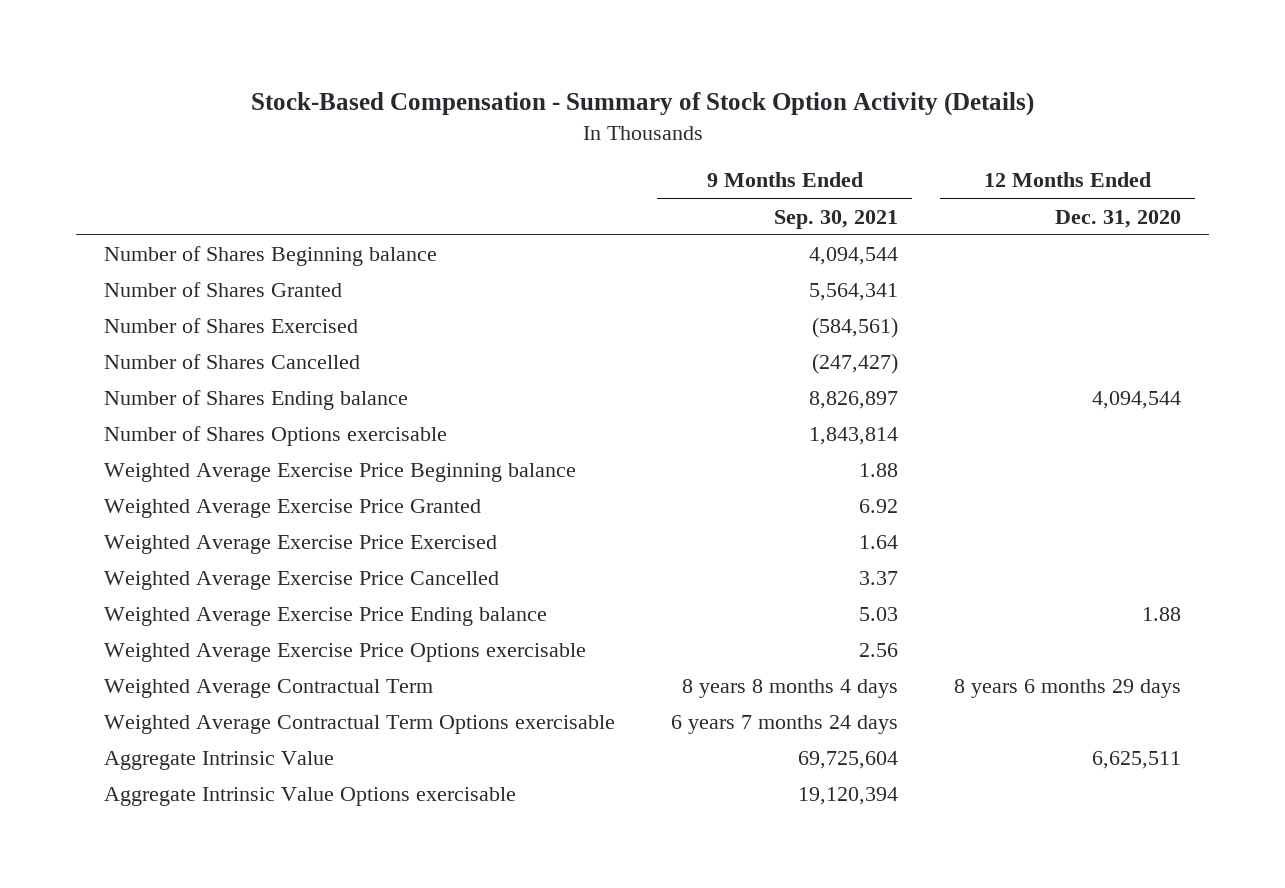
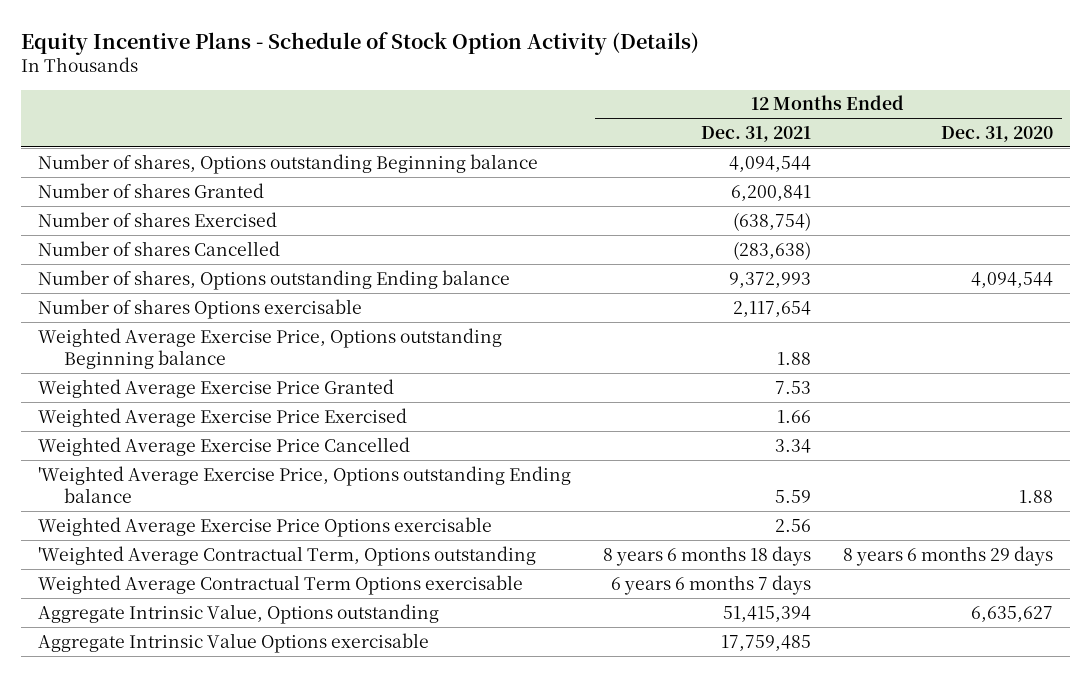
- Stock-Based Compensation - Summary of Stock Option Activity (Details)
+ Equity Incentive Plans - Schedule of Stock Option Activity (Details)
- | 9 Months Ended Sep. 30, 2021 | 12 Months Ended Dec. 31, 2020
+ | 12 Months Ended Dec. 31, 2021 | 12 Months Ended Dec. 31, 2020
- Number of Shares Beginning balance | 4,094,544 |
- Number of Shares Granted | 5,564,341 |
- Number of Shares Exercised | (584,561) |
- Number of Shares Cancelled | (247,427) |
- Number of Shares Ending balance | 8,826,897 | 4,094,544
- Number of Shares Options exercisable | 1,843,814 |
- Weighted Average Exercise Price Beginning balance | 1.88 |
+ Number of shares, Options outstanding Beginning balance | 4,094,544 |
+ Number of shares Granted | 6,200,841 |
+ Number of shares Exercised | (638,754) |
+ Number of shares Cancelled | (283,638) |
+ Number of shares, Options outstanding Ending balance | 9,372,993 | 4,094,544
+ Number of shares Options exercisable | 2,117,654 |
+ Weighted Average Exercise Price, Options outstanding Beginning balance | 1.88 |
- Weighted Average Exercise Price Ending balance | 5.03 | 1.88
+ 'Weighted Average Exercise Price, Options outstanding Ending balance | 5.59 | 1.88
- Weighted Average Contractual Term | 8 years 8 months 4 days | 8 years 6 months 29 days
+ 'Weighted Average Contractual Term, Options outstanding | 8 years 6 months 18 days | 8 years 6 months 29 days
- Aggregate Intrinsic Value | 69,725,604 | 6,625,511
+ Aggregate Intrinsic Value, Options outstanding | 51,415,394 | 6,635,627

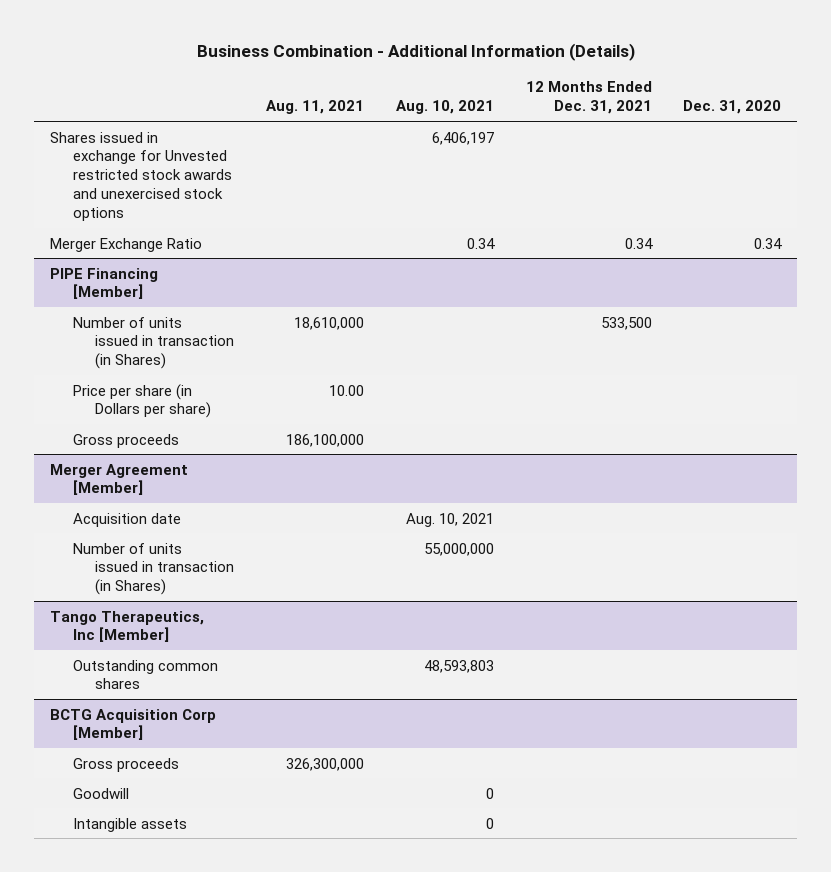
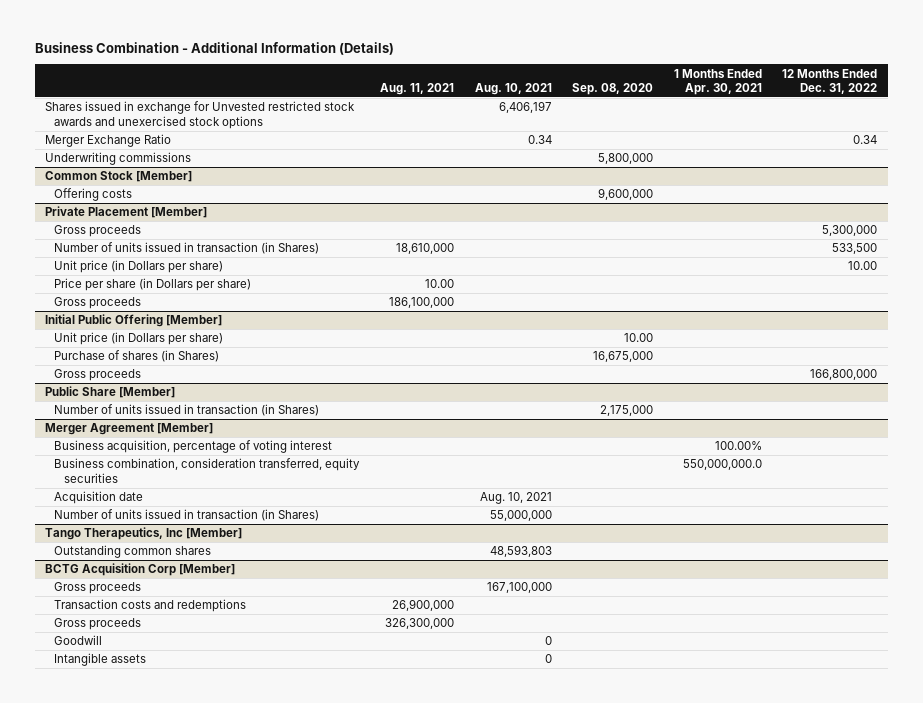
- | Aug. 11, 2021 | Aug. 10, 2021 | 12 Months Ended Dec. 31, 2021 | Dec. 31, 2020
+ | Aug. 11, 2021 | Aug. 10, 2021 | Sep. 08, 2020 | 1 Months Ended Apr. 30, 2021 | 12 Months Ended Dec. 31, 2022
- PIPE Financing [Member]
+ Underwriting commissions | | | 5,800,000 | |
+ Common Stock [Member]
+ Offering costs | | | 9,600,000 | |
+ Private Placement [Member]
+ Gross proceeds | | | | | 5,300,000
+ Unit price (in Dollars per share) | | | | | 10.00
+ Initial Public Offering [Member]
+ Unit price (in Dollars per share) | | | 10.00 | |
+ Purchase of shares (in Shares) | | | 16,675,000 | |
+ Gross proceeds | | | | | 166,800,000
+ Public Share [Member]
+ Number of units issued in transaction (in Shares) | | | 2,175,000 | |
@ Merger Agreement [Member]
+ Business acquisition, percentage of voting interest | | | | 100.00% |
+ Business combination, consideration transferred, equity securities | | | | 550,000,000.0 |
@ BCTG Acquisition Corp [Member]
+ Gross proceeds | | 167,100,000 | | |
+ Transaction costs and redemptions | 26,900,000 | | | |

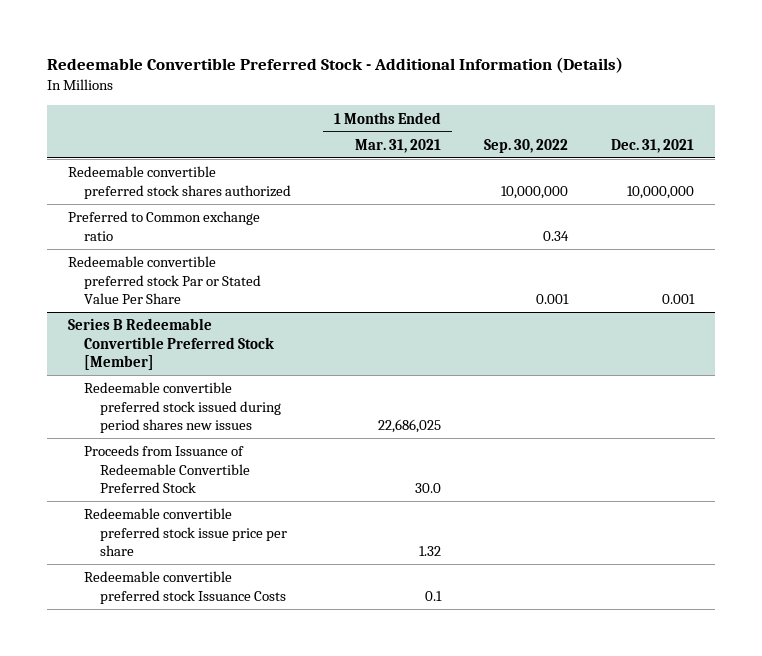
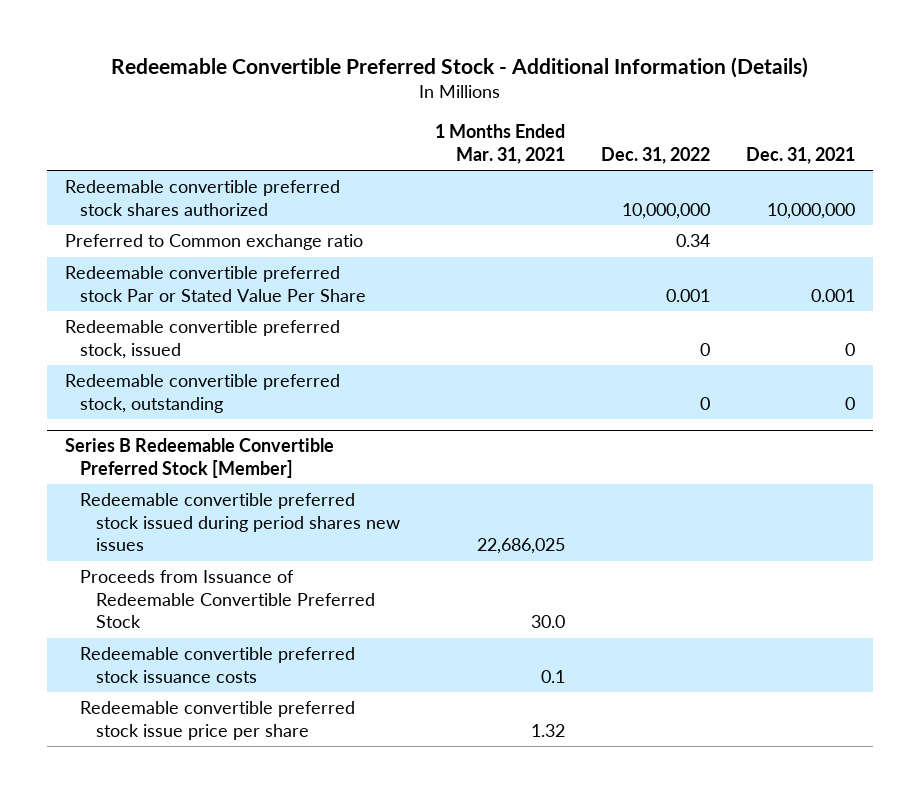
- | 1 Months Ended Mar. 31, 2021 | Sep. 30, 2022 | Dec. 31, 2021
+ | 1 Months Ended Mar. 31, 2021 | Dec. 31, 2022 | Dec. 31, 2021
+ Redeemable convertible preferred stock, issued | | 0 | 0
+ Redeemable convertible preferred stock, outstanding | | 0 | 0
@ Series B Redeemable Convertible Preferred Stock [Member]
+ Redeemable convertible preferred stock issuance costs | 0.1 | |
- Redeemable convertible preferred stock Issuance Costs | 0.1 | |

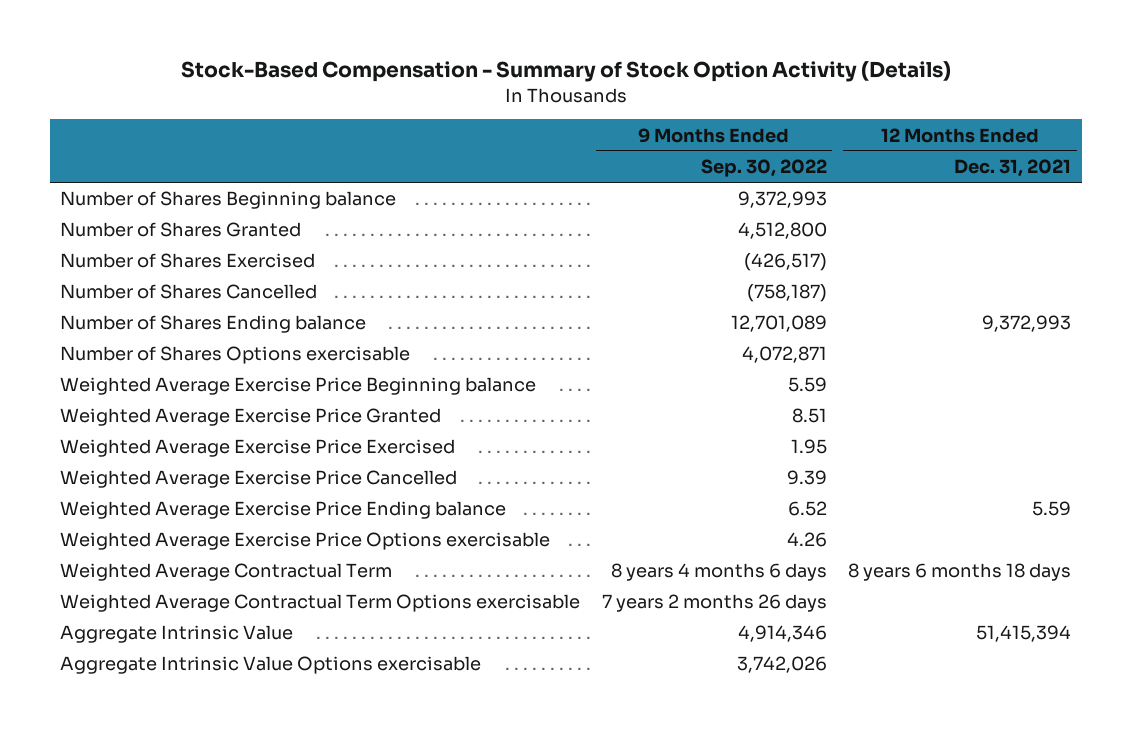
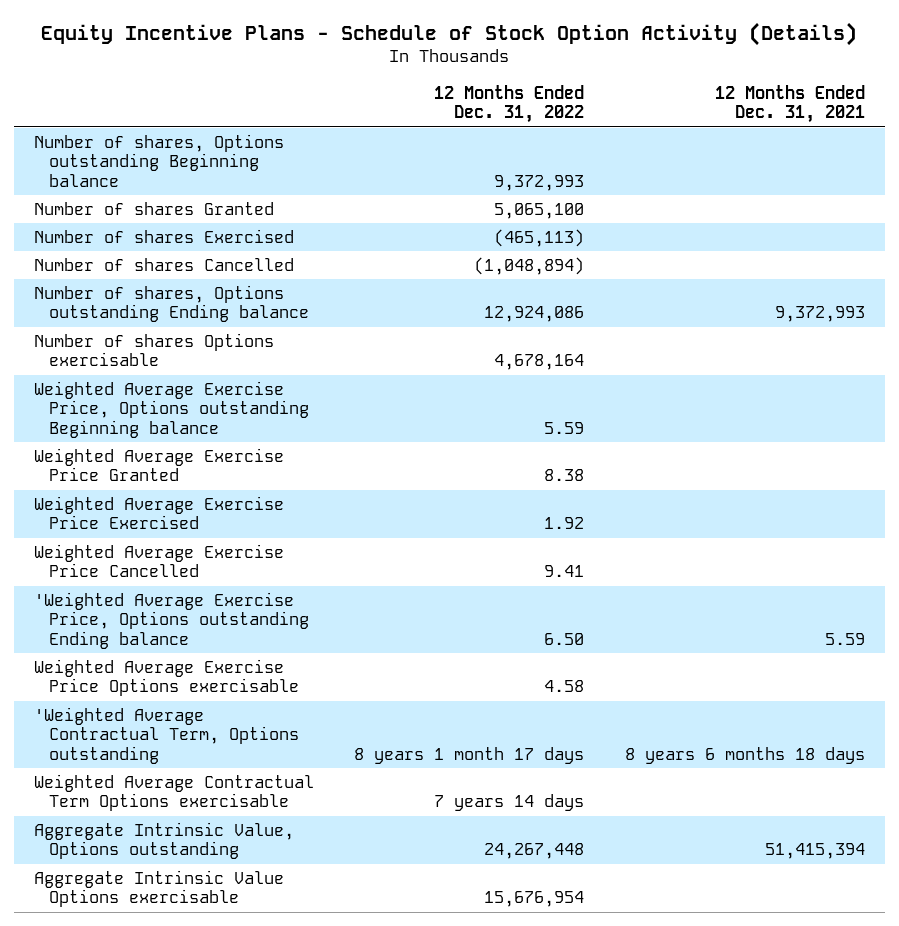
- Stock-Based Compensation - Summary of Stock Option Activity (Details)
+ Equity Incentive Plans - Schedule of Stock Option Activity (Details)
- | 9 Months Ended Sep. 30, 2022 | 12 Months Ended Dec. 31, 2021
+ | 12 Months Ended Dec. 31, 2022 | 12 Months Ended Dec. 31, 2021
- Number of Shares Beginning balance | 9,372,993 |
- Number of Shares Granted | 4,512,800 |
- Number of Shares Exercised | (426,517) |
- Number of Shares Cancelled | (758,187) |
- Number of Shares Ending balance | 12,701,089 | 9,372,993
- Number of Shares Options exercisable | 4,072,871 |
- Weighted Average Exercise Price Beginning balance | 5.59 |
+ Number of shares, Options outstanding Beginning balance | 9,372,993 |
+ Number of shares Granted | 5,065,100 |
+ Number of shares Exercised | (465,113) |
+ Number of shares Cancelled | (1,048,894) |
+ Number of shares, Options outstanding Ending balance | 12,924,086 | 9,372,993
+ Number of shares Options exercisable | 4,678,164 |
+ Weighted Average Exercise Price, Options outstanding Beginning balance | 5.59 |
- Weighted Average Exercise Price Ending balance | 6.52 | 5.59
+ 'Weighted Average Exercise Price, Options outstanding Ending balance | 6.50 | 5.59
- Weighted Average Contractual Term | 8 years 4 months 6 days | 8 years 6 months 18 days
+ 'Weighted Average Contractual Term, Options outstanding | 8 years 1 month 17 days | 8 years 6 months 18 days
- Aggregate Intrinsic Value | 4,914,346 | 51,415,394
+ Aggregate Intrinsic Value, Options outstanding | 24,267,448 | 51,415,394

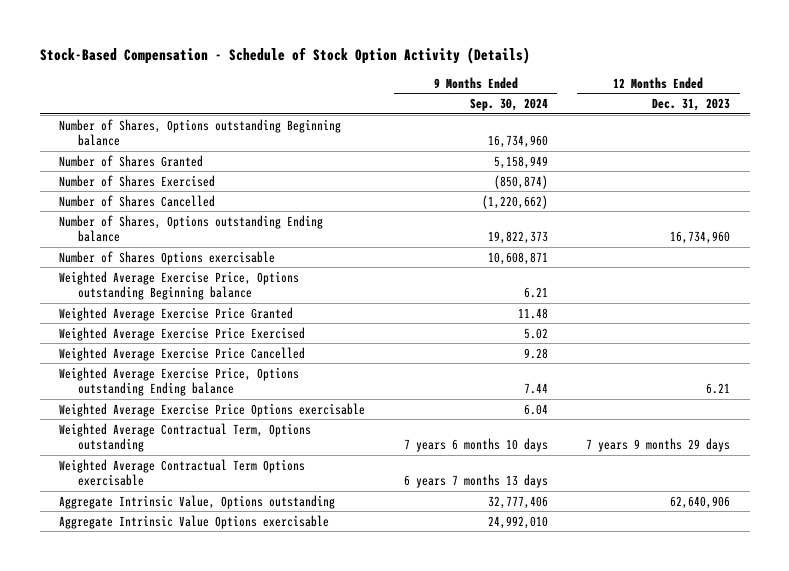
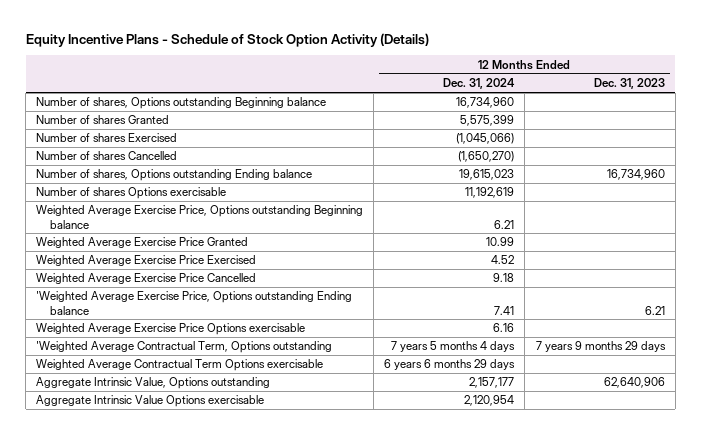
- Stock-Based Compensation - Schedule of Stock Option Activity (Details)
+ Equity Incentive Plans - Schedule of Stock Option Activity (Details)
- | 9 Months Ended Sep. 30, 2024 | 12 Months Ended Dec. 31, 2023
+ | 12 Months Ended Dec. 31, 2024 | 12 Months Ended Dec. 31, 2023
- Number of Shares, Options outstanding Beginning balance | 16,734,960 |
- Number of Shares Granted | 5,158,949 |
- Number of Shares Exercised | (850,874) |
- Number of Shares Cancelled | (1,220,662) |
- Number of Shares, Options outstanding Ending balance | 19,822,373 | 16,734,960
- Number of Shares Options exercisable | 10,608,871 |
+ Number of shares, Options outstanding Beginning balance | 16,734,960 |
+ Number of shares Granted | 5,575,399 |
+ Number of shares Exercised | (1,045,066) |
+ Number of shares Cancelled | (1,650,270) |
+ Number of shares, Options outstanding Ending balance | 19,615,023 | 16,734,960
+ Number of shares Options exercisable | 11,192,619 |
- Weighted Average Exercise Price, Options outstanding Ending balance | 7.44 | 6.21
+ 'Weighted Average Exercise Price, Options outstanding Ending balance | 7.41 | 6.21
- Weighted Average Contractual Term, Options outstanding | 7 years 6 months 10 days | 7 years 9 months 29 days
+ 'Weighted Average Contractual Term, Options outstanding | 7 years 5 months 4 days | 7 years 9 months 29 days

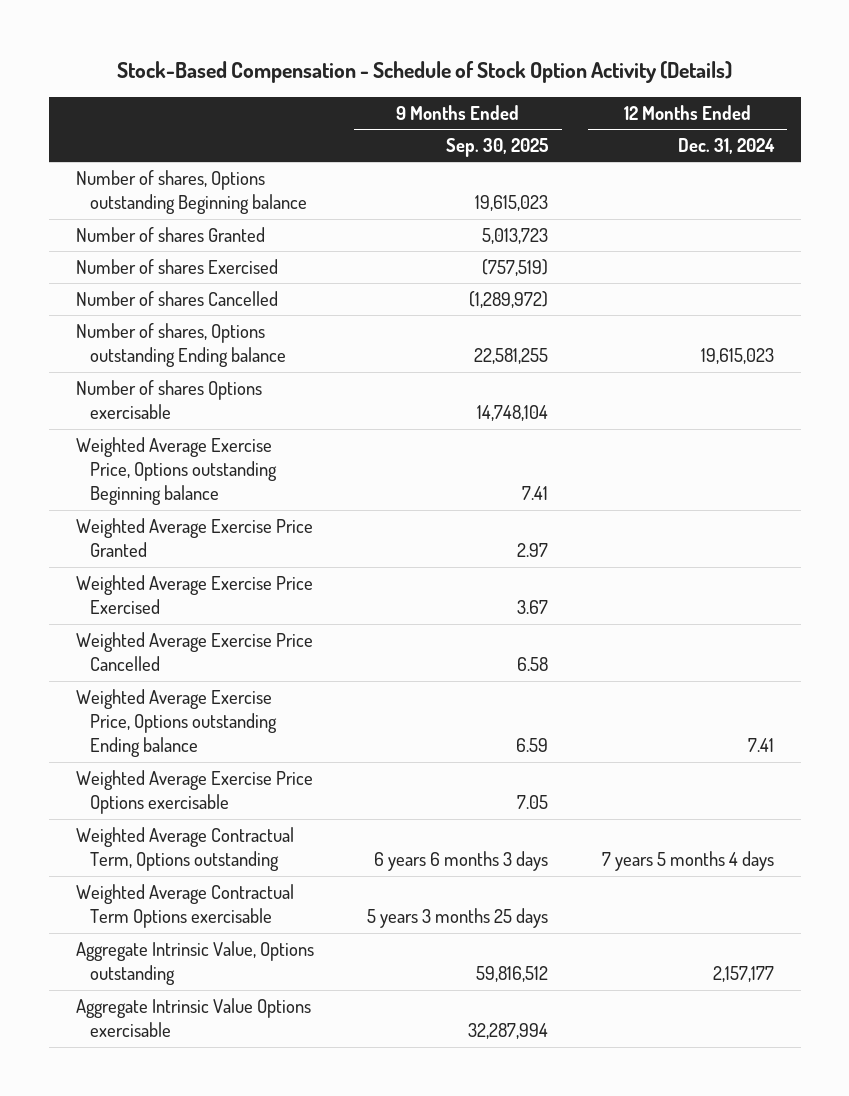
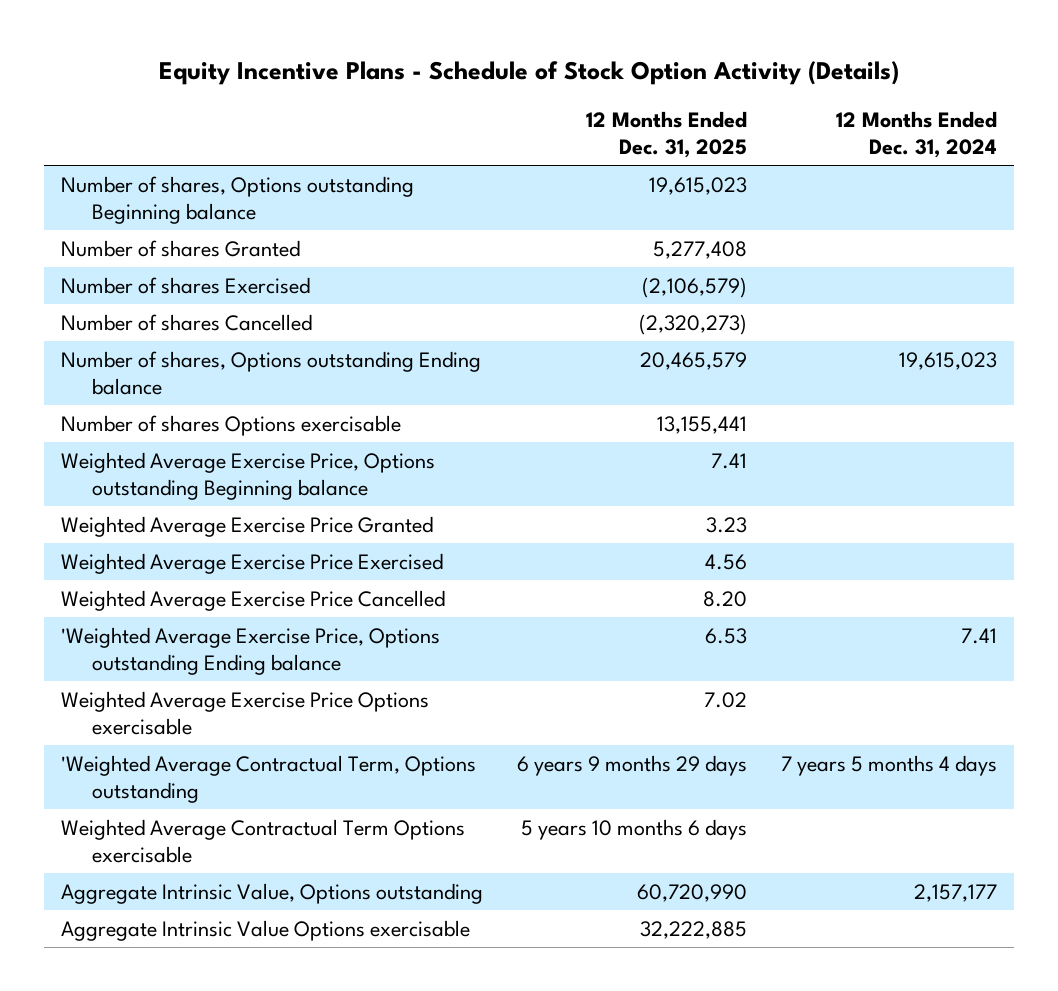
- Stock-Based Compensation - Schedule of Stock Option Activity (Details)
+ Equity Incentive Plans - Schedule of Stock Option Activity (Details)
- | 9 Months Ended Sep. 30, 2025 | 12 Months Ended Dec. 31, 2024
+ | 12 Months Ended Dec. 31, 2025 | 12 Months Ended Dec. 31, 2024
- Weighted Average Exercise Price, Options outstanding Ending balance | 6.59 | 7.41
+ 'Weighted Average Exercise Price, Options outstanding Ending balance | 6.53 | 7.41
- Weighted Average Contractual Term, Options outstanding | 6 years 6 months 3 days | 7 years 5 months 4 days
+ 'Weighted Average Contractual Term, Options outstanding | 6 years 9 months 29 days | 7 years 5 months 4 days

